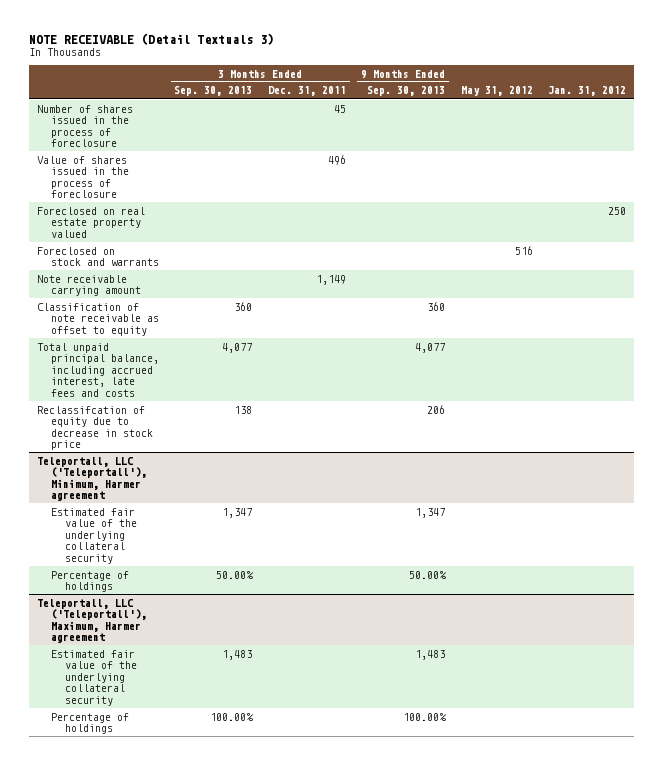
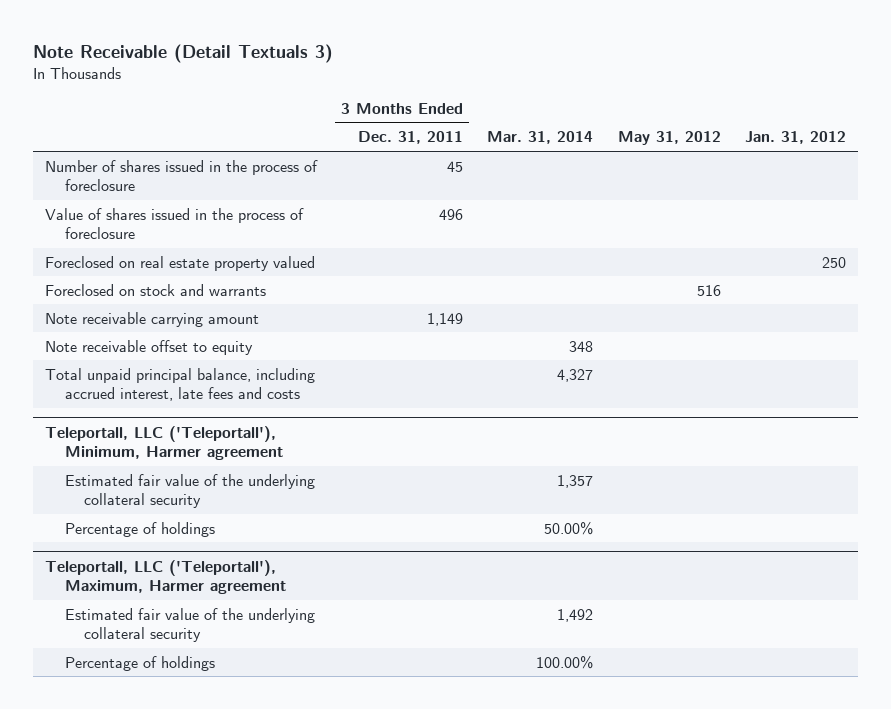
- NOTE RECEIVABLE (Detail Textuals 3)
+ Note Receivable (Detail Textuals 3)
- | 3 Months Ended Sep. 30, 2013 | 3 Months Ended Dec. 31, 2011 | 9 Months Ended Sep. 30, 2013 | May 31, 2012 | Jan. 31, 2012
+ | 3 Months Ended Dec. 31, 2011 | Mar. 31, 2014 | May 31, 2012 | Jan. 31, 2012
- Classification of note receivable as offset to equity | 360 | | 360 | |
+ Note receivable offset to equity | | 348 | |
- Reclassifcation of equity due to decrease in stock price | 138 | | 206 | |

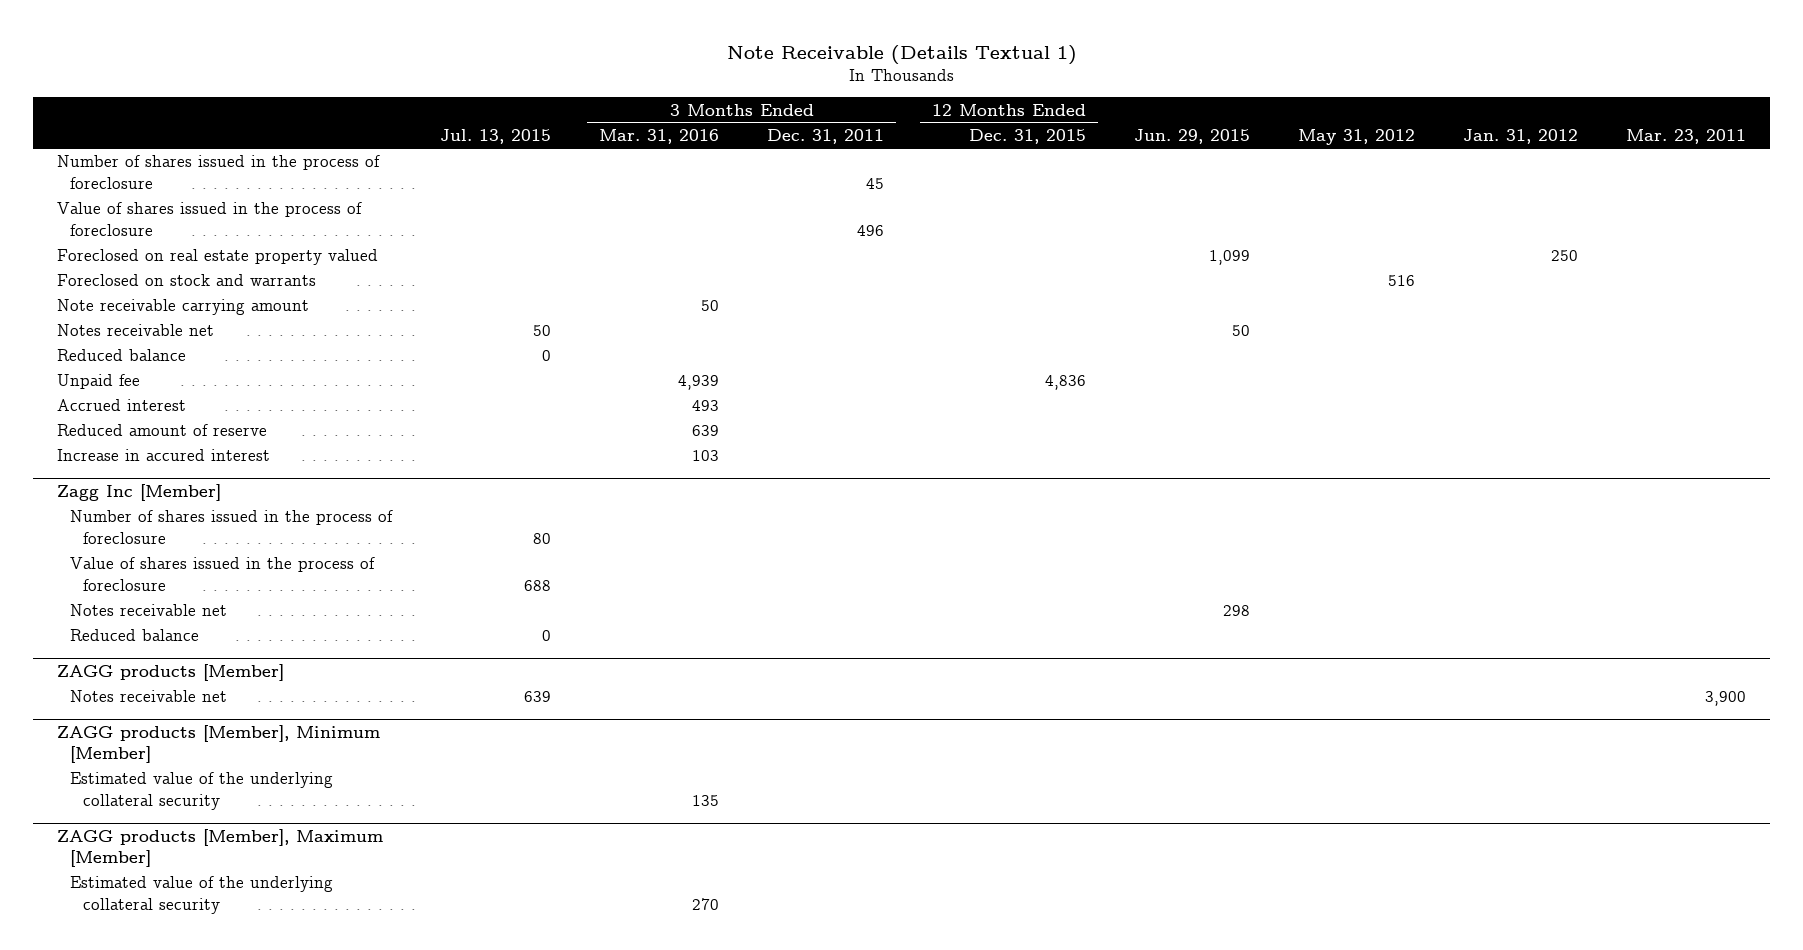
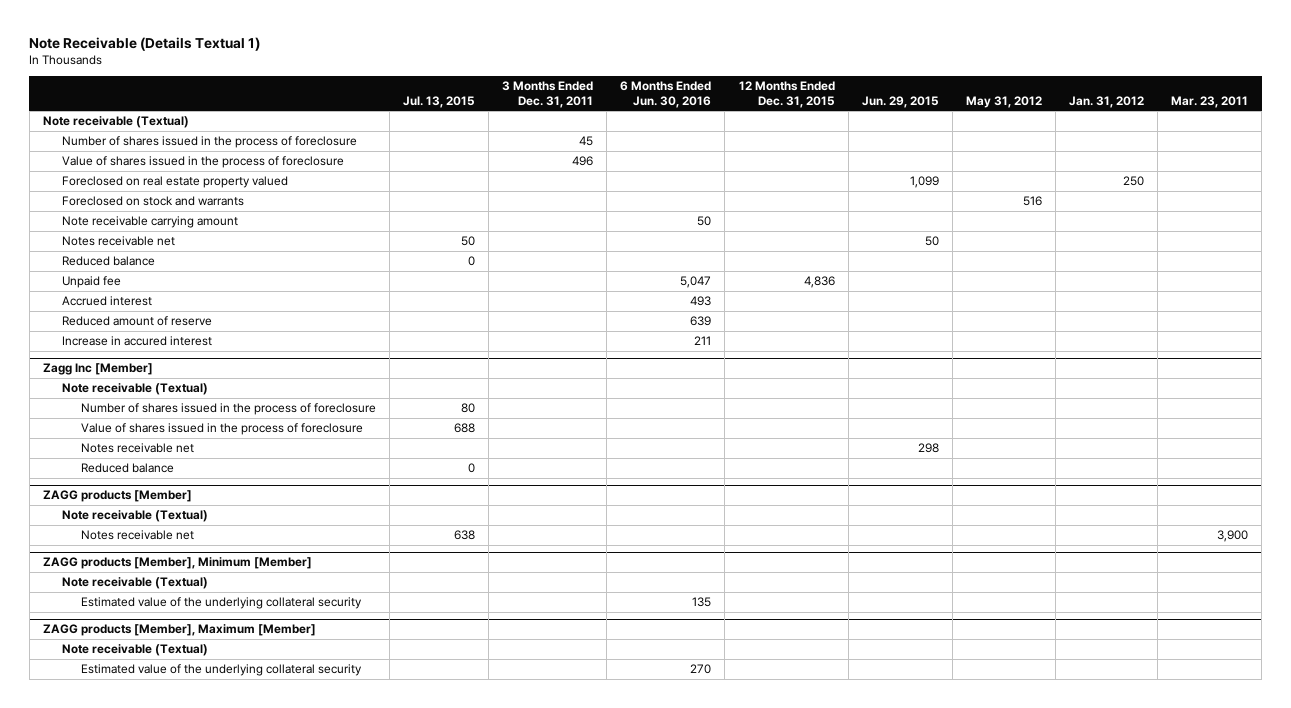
- | Jul. 13, 2015 | 3 Months Ended Mar. 31, 2016 | 3 Months Ended Dec. 31, 2011 | 12 Months Ended Dec. 31, 2015 | Jun. 29, 2015 | May 31, 2012 | Jan. 31, 2012 | Mar. 23, 2011
+ | Jul. 13, 2015 | 3 Months Ended Dec. 31, 2011 | 6 Months Ended Jun. 30, 2016 | 12 Months Ended Dec. 31, 2015 | Jun. 29, 2015 | May 31, 2012 | Jan. 31, 2012 | Mar. 23, 2011
+ Note receivable (Textual)
@ Zagg Inc [Member]
+ Note receivable (Textual)
@ ZAGG products [Member]
- Notes receivable net | 639 | | | | | | | 3,900
+ Note receivable (Textual)
+ Notes receivable net | 638 | | | | | | | 3,900
@ ZAGG products [Member], Minimum [Member]
+ Note receivable (Textual)
@ ZAGG products [Member], Maximum [Member]
+ Note receivable (Textual)

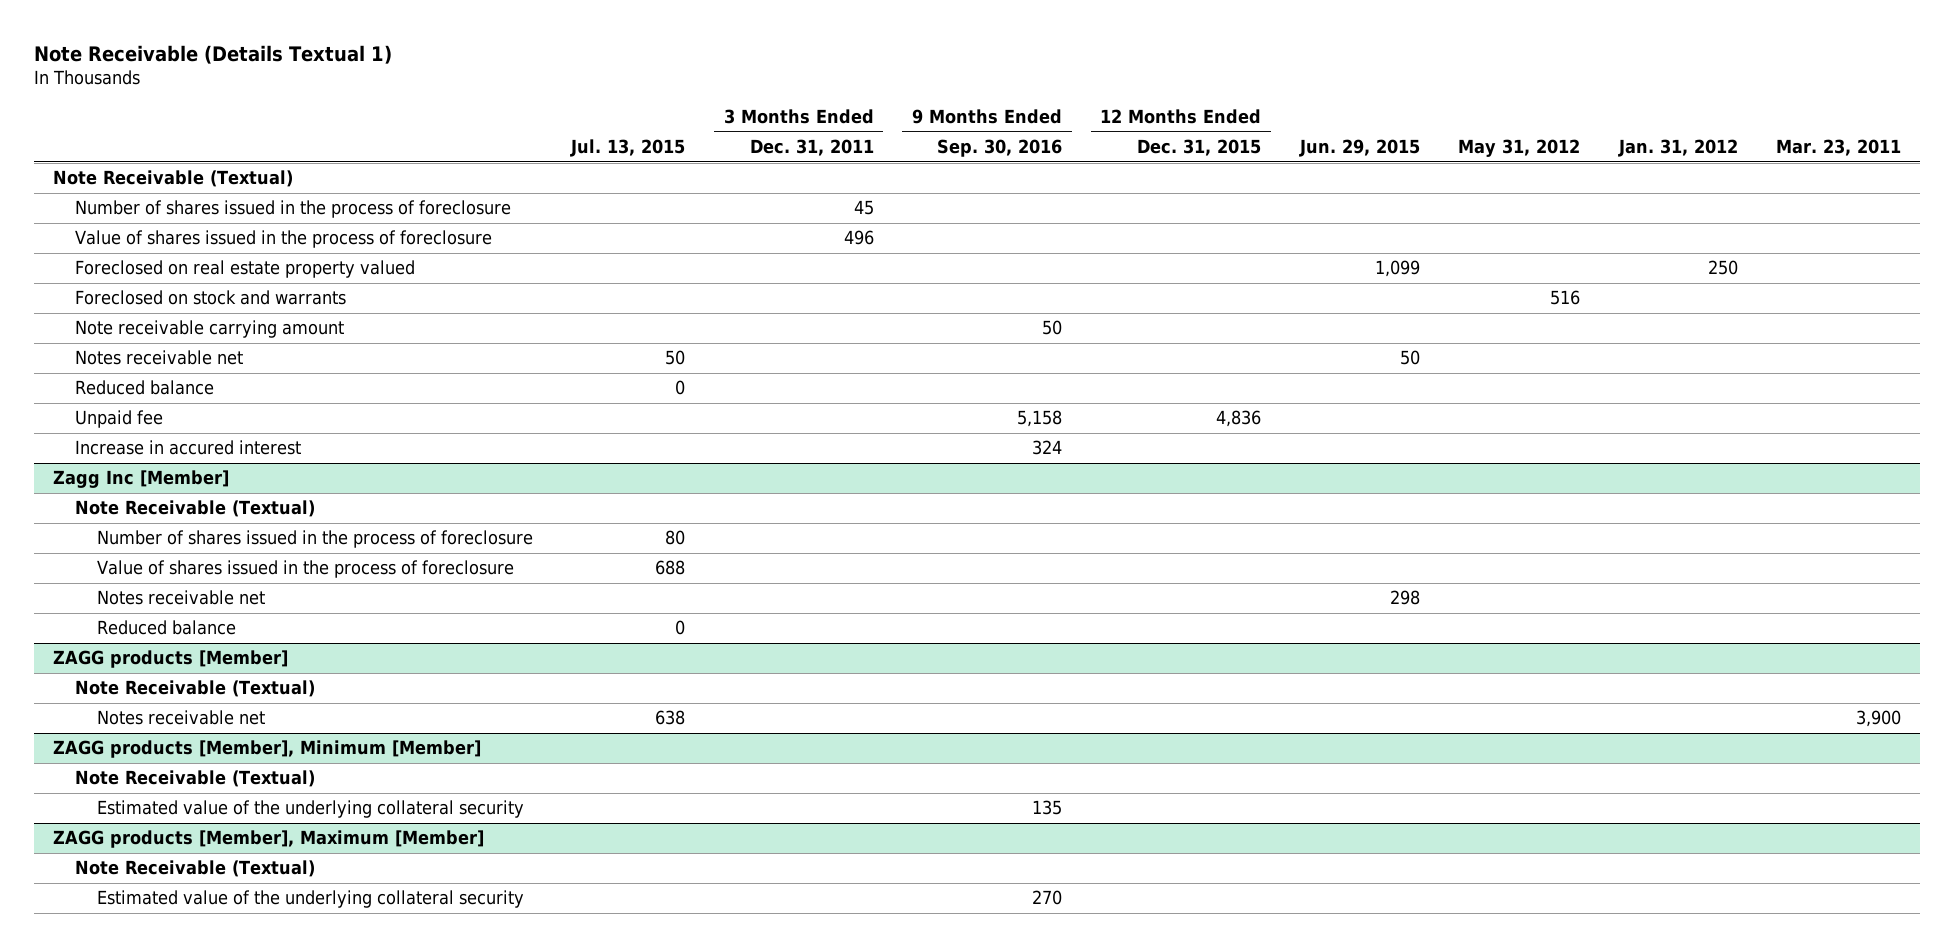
- | Jul. 13, 2015 | 3 Months Ended Dec. 31, 2011 | 6 Months Ended Jun. 30, 2016 | 12 Months Ended Dec. 31, 2015 | Jun. 29, 2015 | May 31, 2012 | Jan. 31, 2012 | Mar. 23, 2011
+ | Jul. 13, 2015 | 3 Months Ended Dec. 31, 2011 | 9 Months Ended Sep. 30, 2016 | 12 Months Ended Dec. 31, 2015 | Jun. 29, 2015 | May 31, 2012 | Jan. 31, 2012 | Mar. 23, 2011
- Note receivable (Textual)
+ Note Receivable (Textual)
- Accrued interest | | | 493 | | | | |
- Reduced amount of reserve | | | 639 | | | | |
@ Zagg Inc [Member]
- Note receivable (Textual)
+ Note Receivable (Textual)
@ ZAGG products [Member]
- Note receivable (Textual)
+ Note Receivable (Textual)
@ ZAGG products [Member], Minimum [Member]
- Note receivable (Textual)
+ Note Receivable (Textual)
@ ZAGG products [Member], Maximum [Member]
- Note receivable (Textual)
+ Note Receivable (Textual)

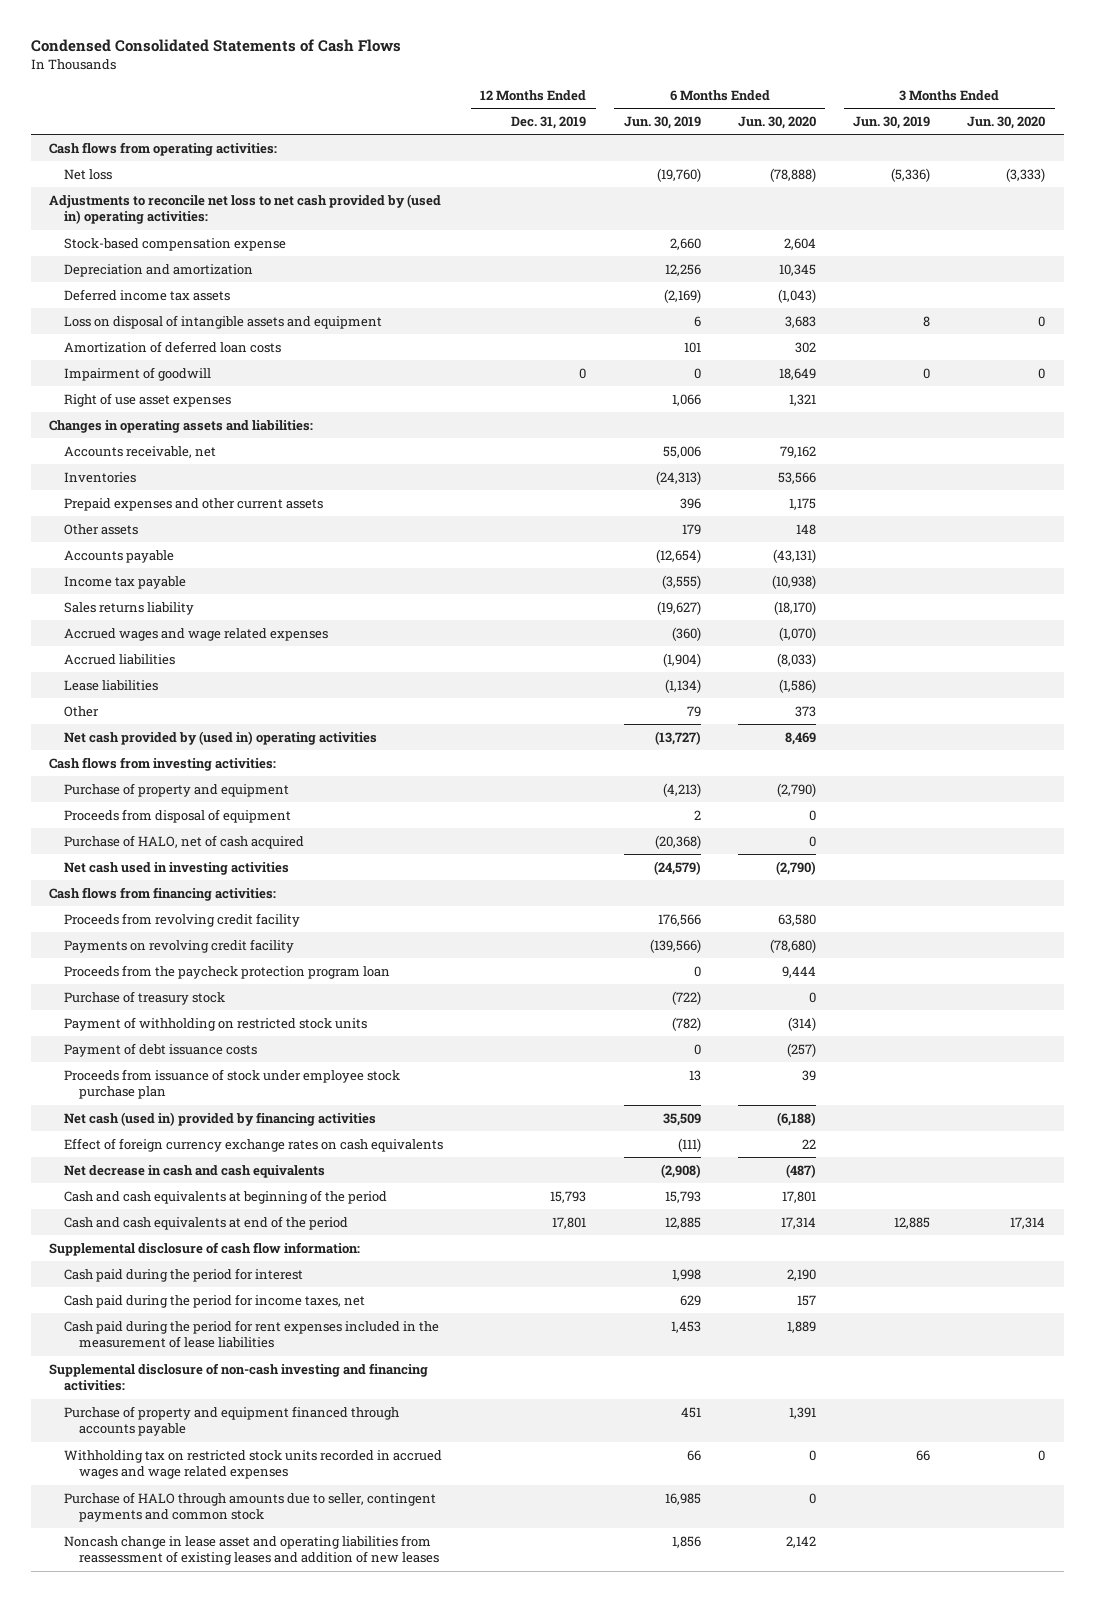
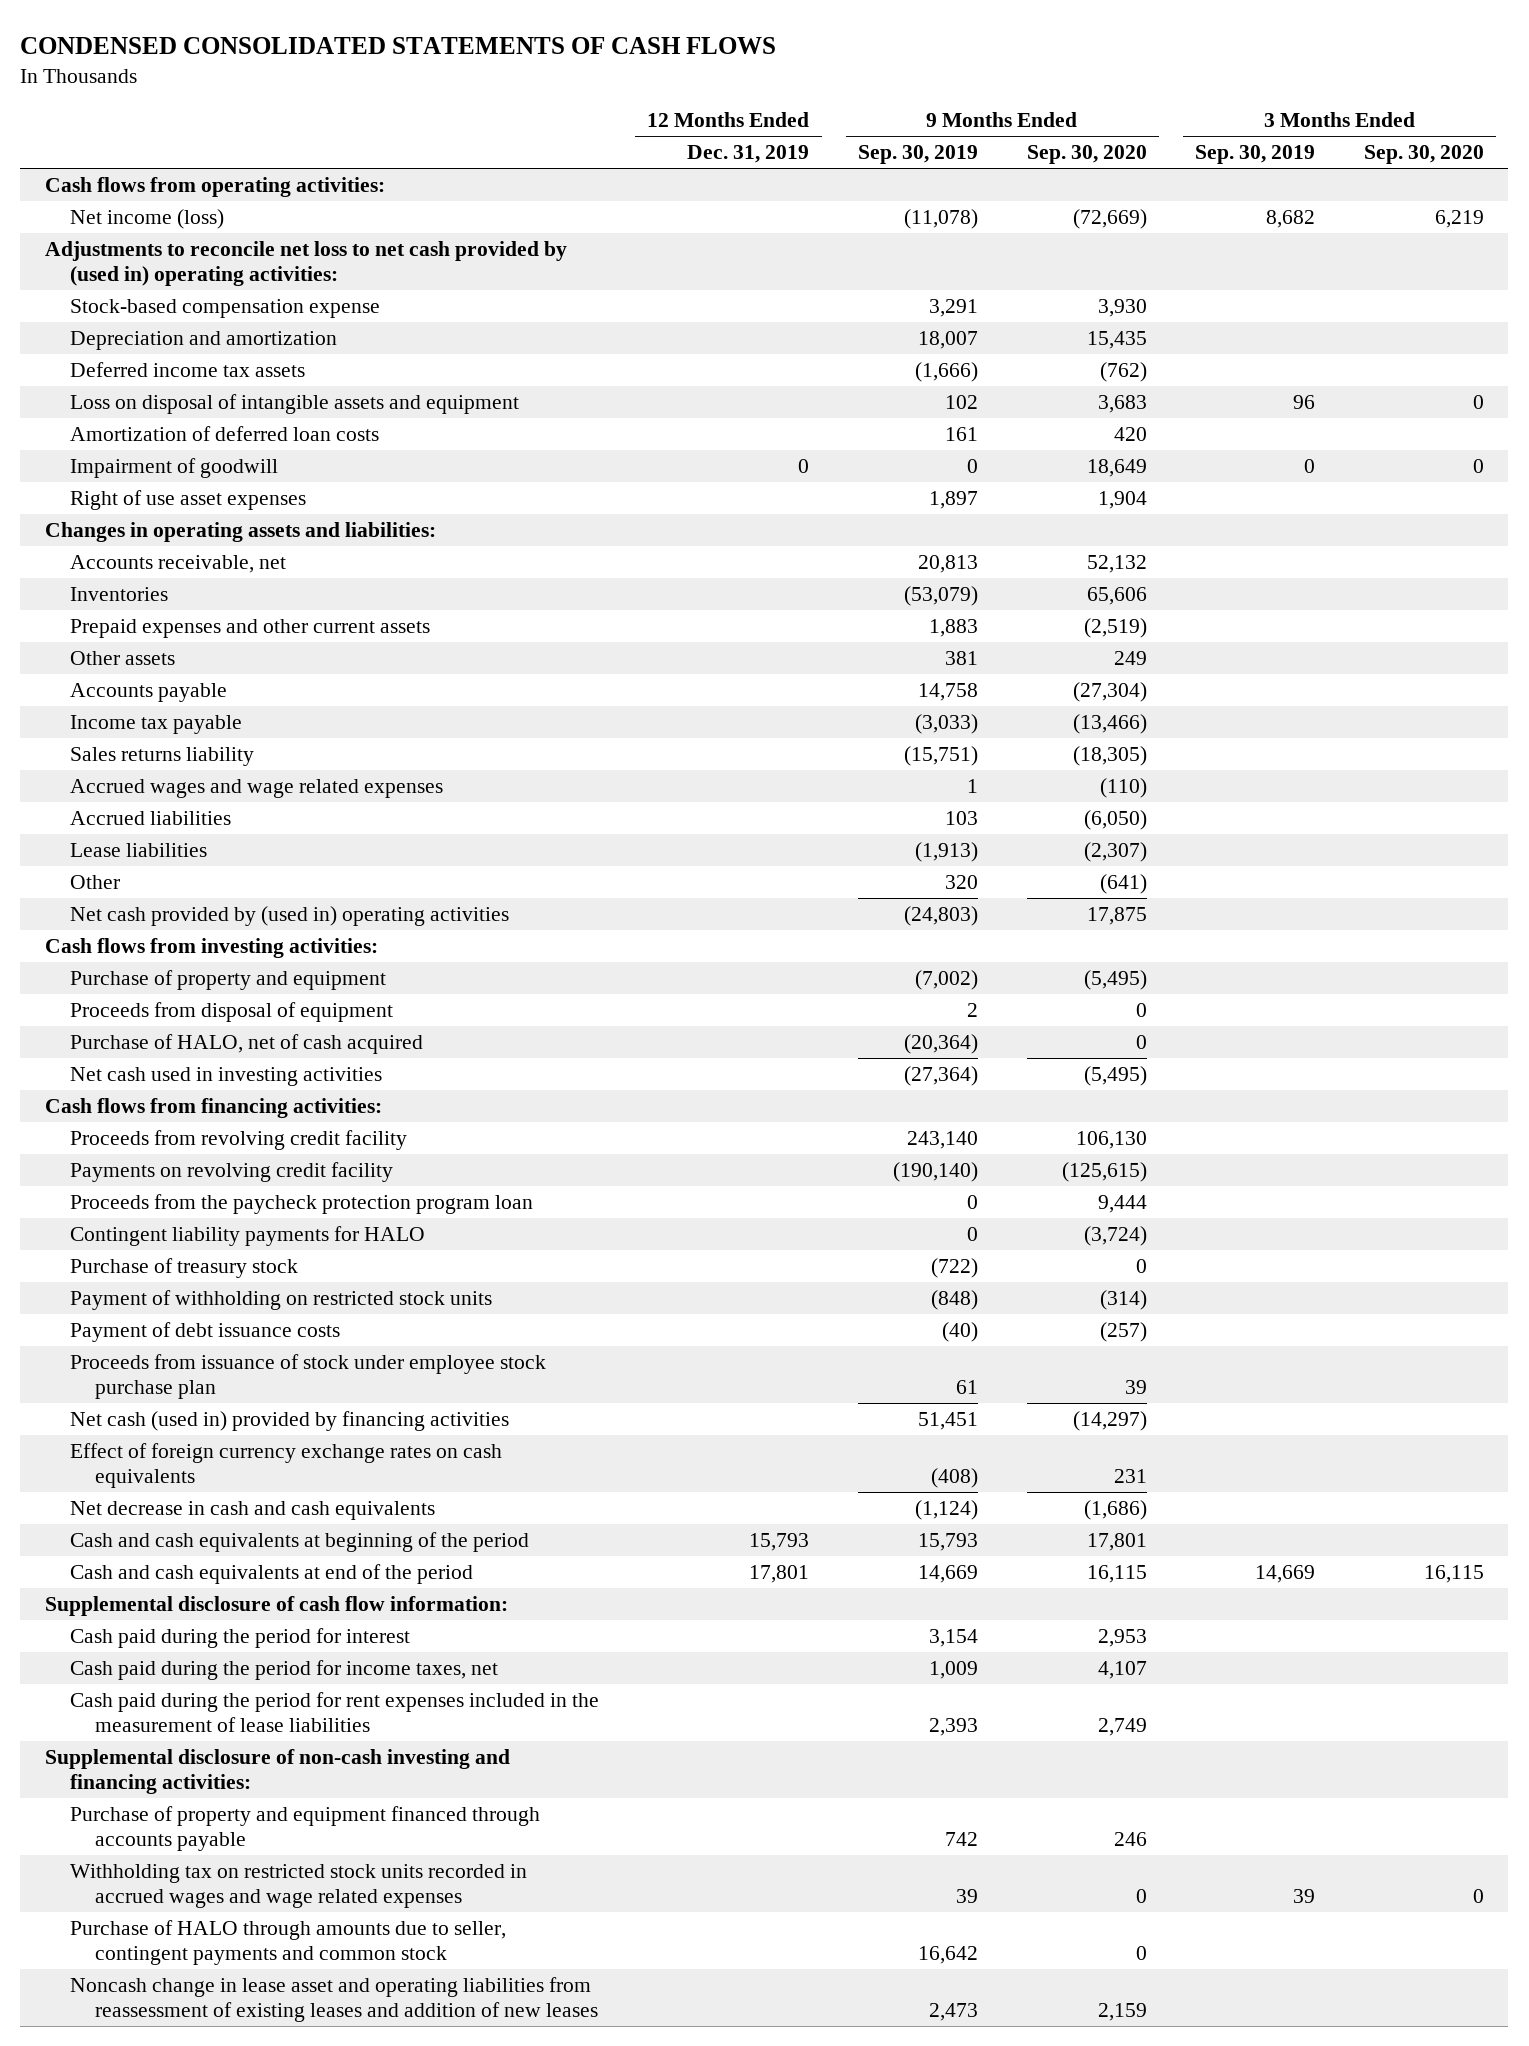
- Condensed Consolidated Statements of Cash Flows
+ CONDENSED CONSOLIDATED STATEMENTS OF CASH FLOWS
- | 12 Months Ended Dec. 31, 2019 | 6 Months Ended Jun. 30, 2019 | 6 Months Ended Jun. 30, 2020 | 3 Months Ended Jun. 30, 2019 | 3 Months Ended Jun. 30, 2020
+ | 12 Months Ended Dec. 31, 2019 | 9 Months Ended Sep. 30, 2019 | 9 Months Ended Sep. 30, 2020 | 3 Months Ended Sep. 30, 2019 | 3 Months Ended Sep. 30, 2020
- Net loss | | (19,760) | (78,888) | (5,336) | (3,333)
+ Net income (loss) | | (11,078) | (72,669) | 8,682 | 6,219
+ Contingent liability payments for HALO | | 0 | (3,724) | |

